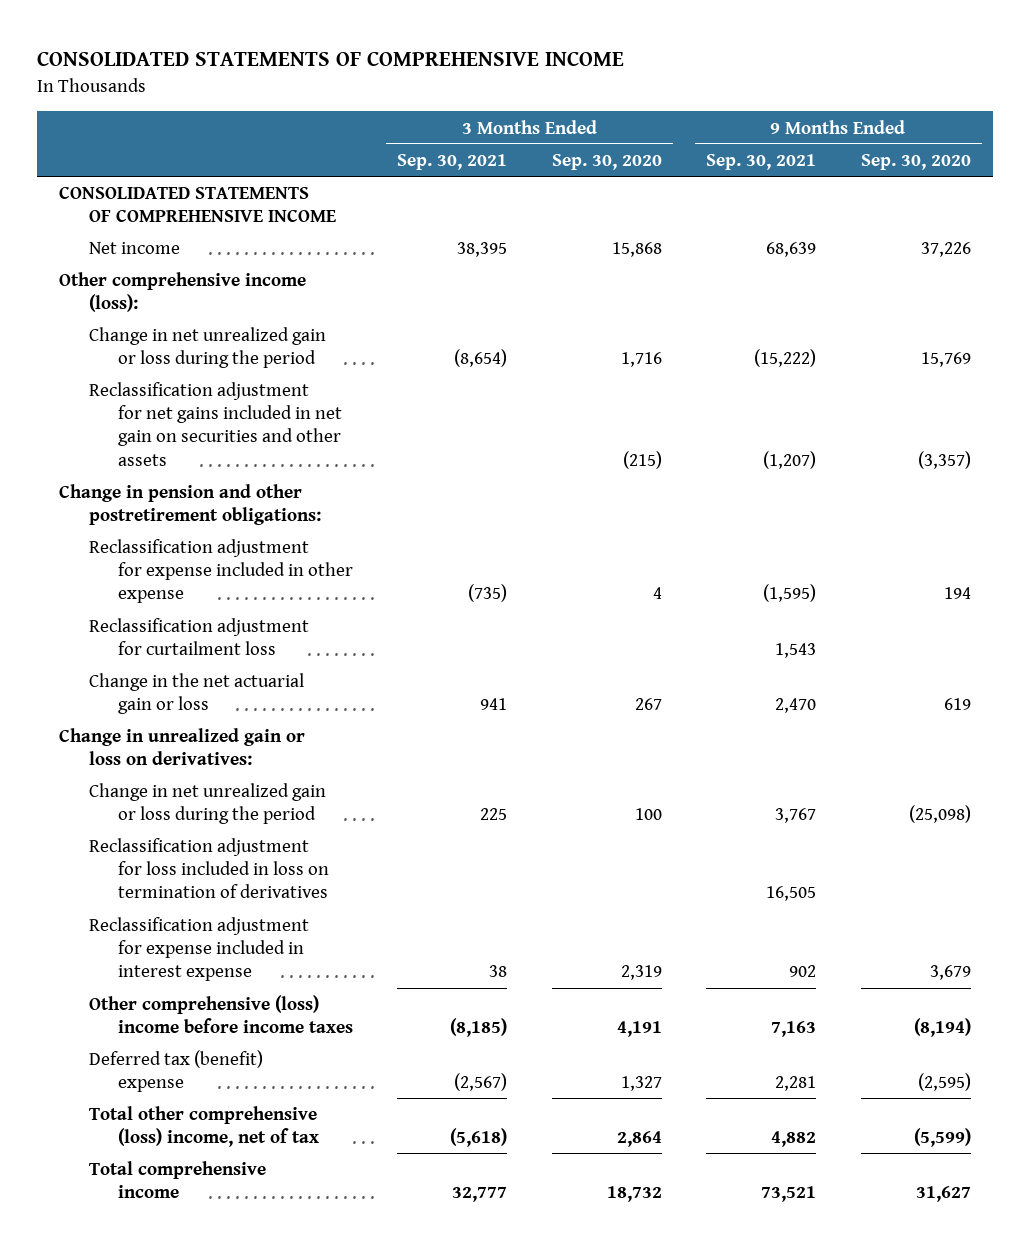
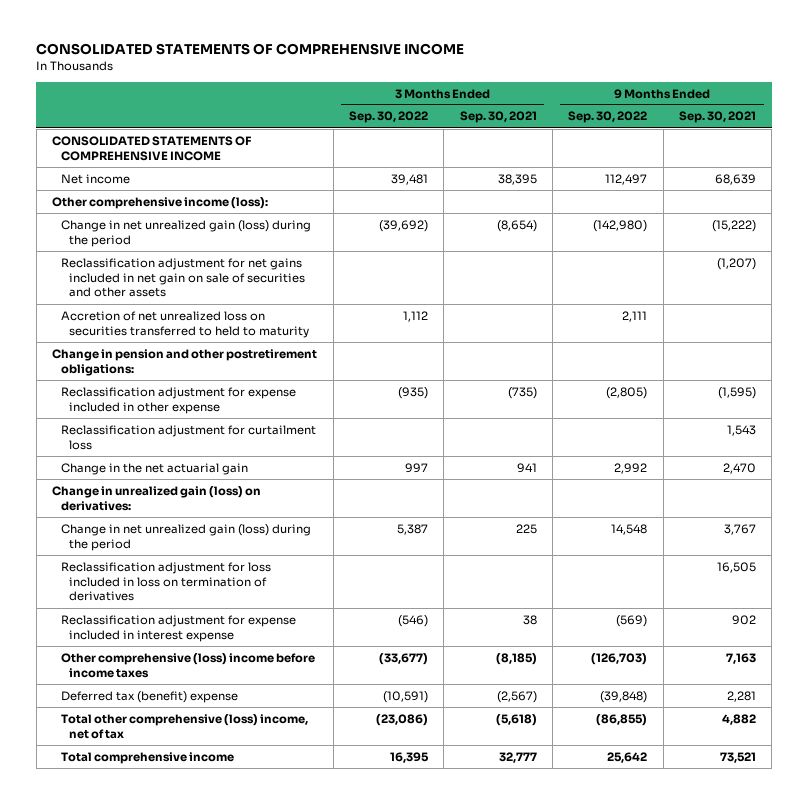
- | 3 Months Ended Sep. 30, 2021 | 3 Months Ended Sep. 30, 2020 | 9 Months Ended Sep. 30, 2021 | 9 Months Ended Sep. 30, 2020
+ | 3 Months Ended Sep. 30, 2022 | 3 Months Ended Sep. 30, 2021 | 9 Months Ended Sep. 30, 2022 | 9 Months Ended Sep. 30, 2021
- Change in net unrealized gain or loss during the period | (8,654) | 1,716 | (15,222) | 15,769
- Reclassification adjustment for net gains included in net gain on securities and other assets | | (215) | (1,207) | (3,357)
+ Change in net unrealized gain (loss) during the period | (39,692) | (8,654) | (142,980) | (15,222)
+ Reclassification adjustment for net gains included in net gain on sale of securities and other assets | | | | (1,207)
+ Accretion of net unrealized loss on securities transferred to held to maturity | 1,112 | | 2,111 |
- Change in the net actuarial gain or loss | 941 | 267 | 2,470 | 619
- Change in unrealized gain or loss on derivatives:
- Change in net unrealized gain or loss during the period | 225 | 100 | 3,767 | (25,098)
+ Change in the net actuarial gain | 997 | 941 | 2,992 | 2,470
+ Change in unrealized gain (loss) on derivatives:
+ Change in net unrealized gain (loss) during the period | 5,387 | 225 | 14,548 | 3,767

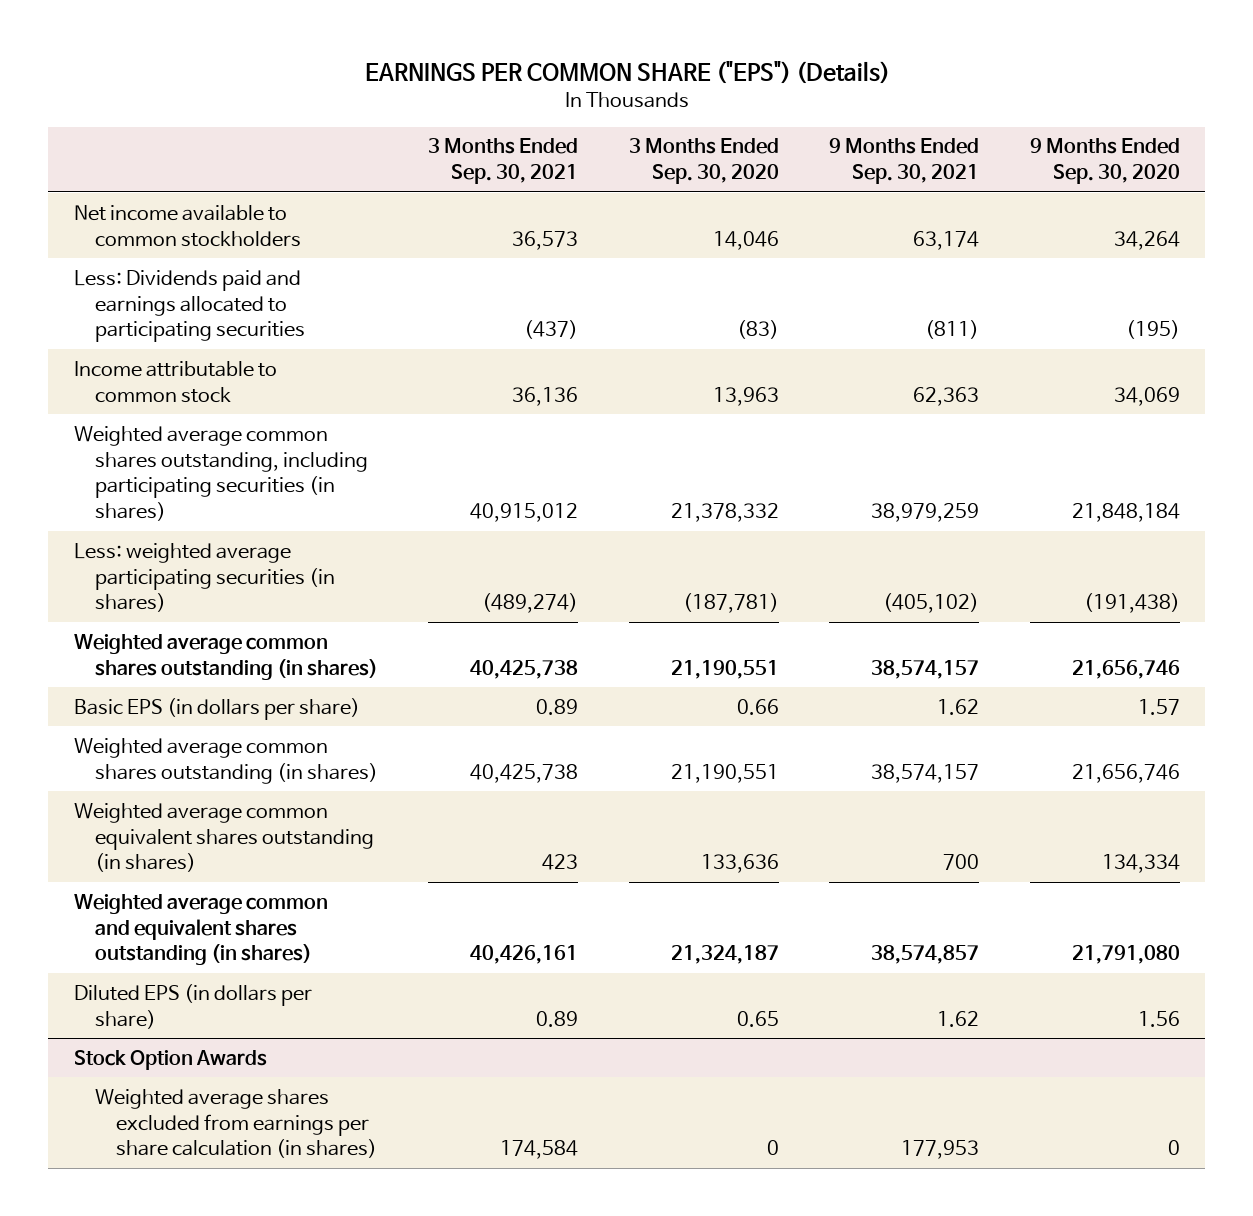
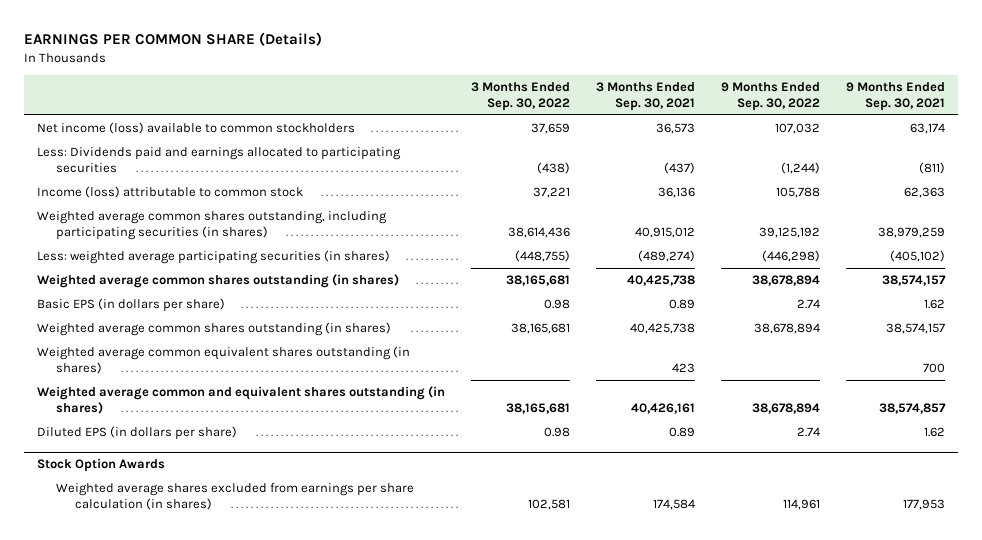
- EARNINGS PER COMMON SHARE ("EPS") (Details)
+ EARNINGS PER COMMON SHARE (Details)
- | 3 Months Ended Sep. 30, 2021 | 3 Months Ended Sep. 30, 2020 | 9 Months Ended Sep. 30, 2021 | 9 Months Ended Sep. 30, 2020
+ | 3 Months Ended Sep. 30, 2022 | 3 Months Ended Sep. 30, 2021 | 9 Months Ended Sep. 30, 2022 | 9 Months Ended Sep. 30, 2021
- Net income available to common stockholders | 36,573 | 14,046 | 63,174 | 34,264
+ Net income (loss) available to common stockholders | 37,659 | 36,573 | 107,032 | 63,174
- Income attributable to common stock | 36,136 | 13,963 | 62,363 | 34,069
+ Income (loss) attributable to common stock | 37,221 | 36,136 | 105,788 | 62,363

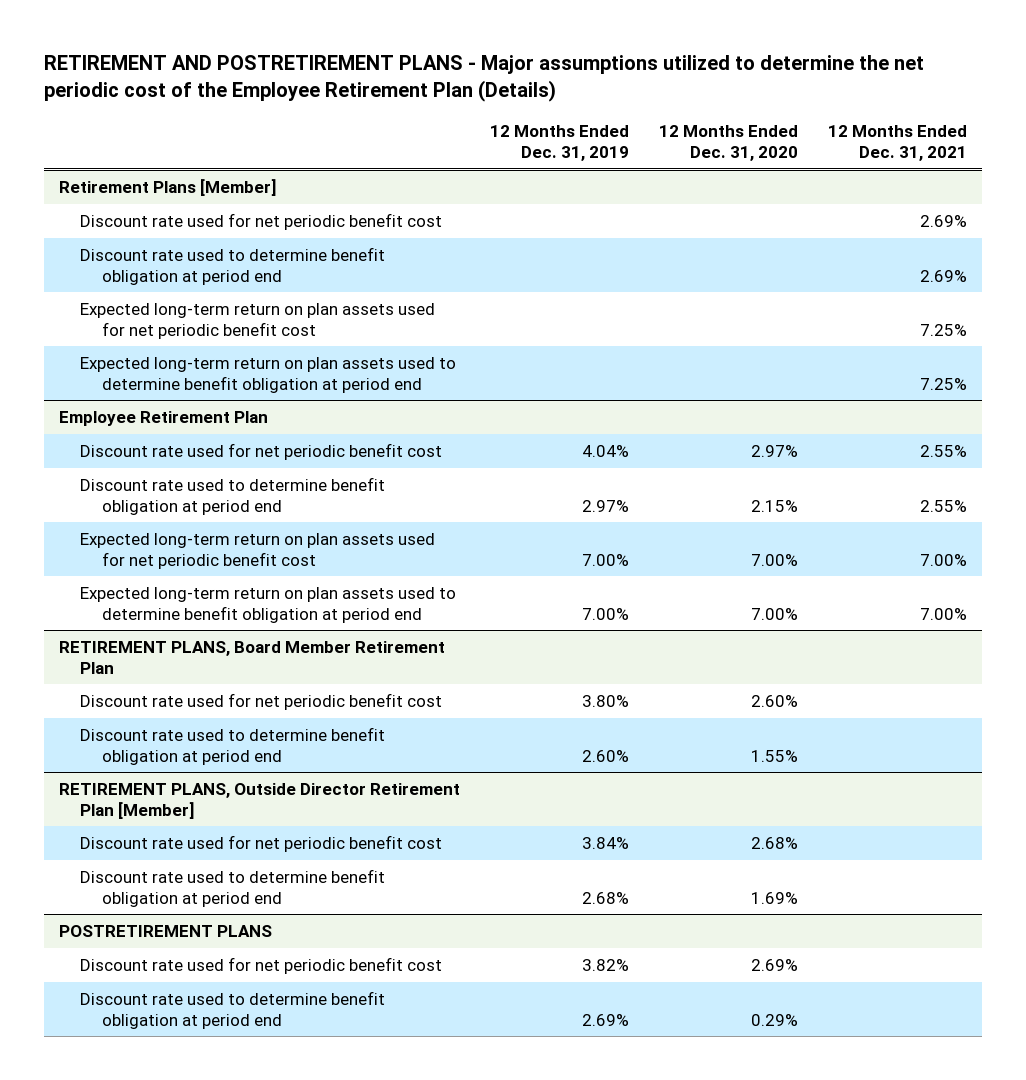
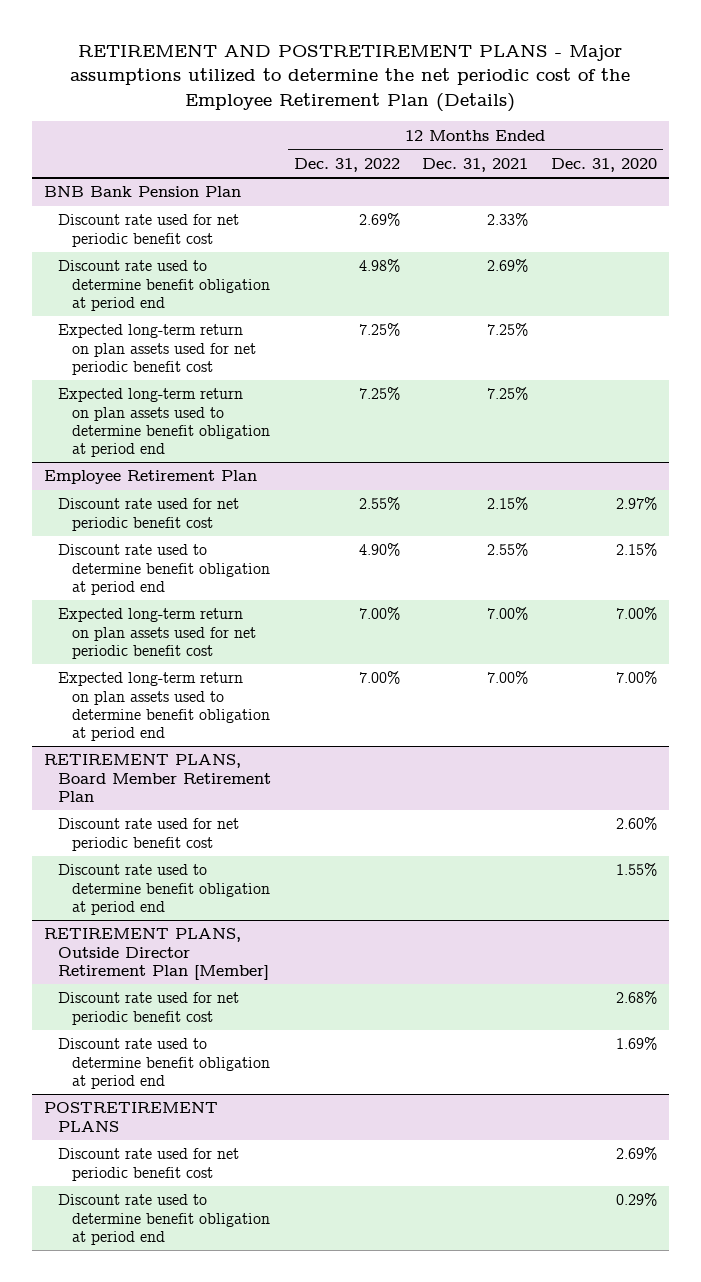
- | 12 Months Ended Dec. 31, 2019 | 12 Months Ended Dec. 31, 2020 | 12 Months Ended Dec. 31, 2021
+ | 12 Months Ended Dec. 31, 2022 | 12 Months Ended Dec. 31, 2021 | 12 Months Ended Dec. 31, 2020
- Retirement Plans [Member]
- Discount rate used for net periodic benefit cost | | | 2.69%
+ BNB Bank Pension Plan
+ Discount rate used for net periodic benefit cost | 2.69% | 2.33% |
@ Employee Retirement Plan
- Discount rate used for net periodic benefit cost | 4.04% | 2.97% | 2.55%
+ Discount rate used for net periodic benefit cost | 2.55% | 2.15% | 2.97%

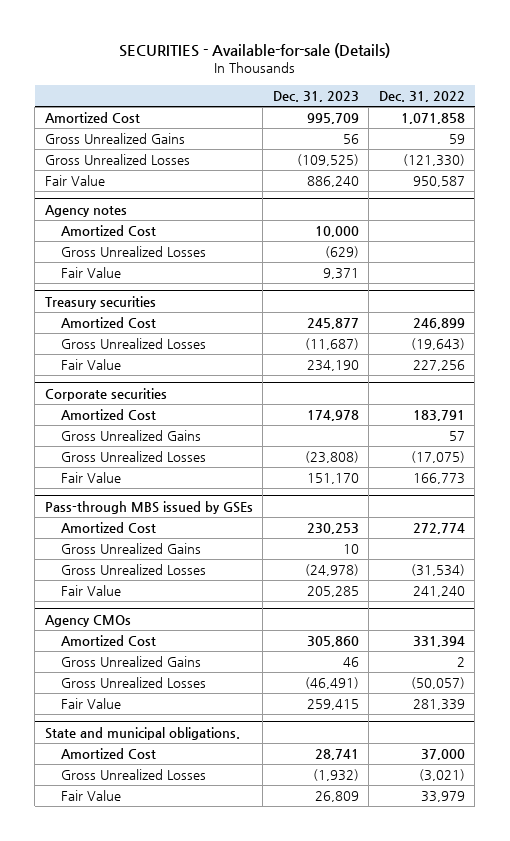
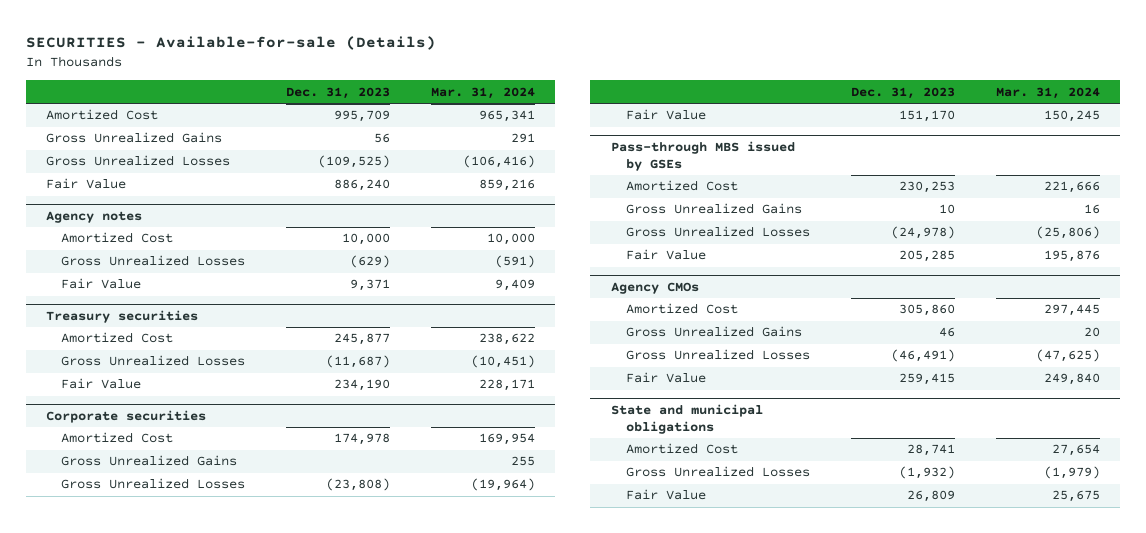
- | Dec. 31, 2023 | Dec. 31, 2022
+ | Dec. 31, 2023 | Mar. 31, 2024
- State and municipal obligations.
+ State and municipal obligations

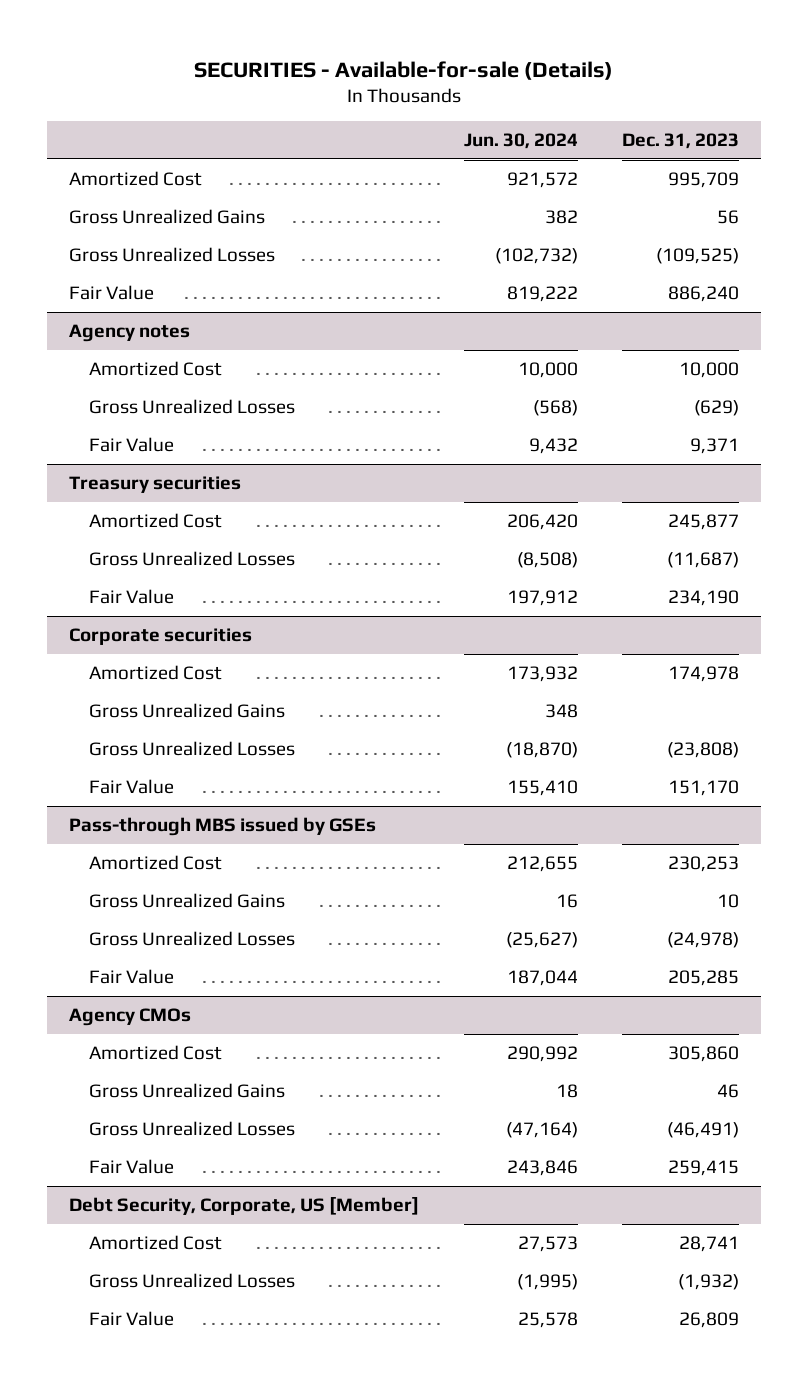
- | Dec. 31, 2023 | Mar. 31, 2024
+ | Jun. 30, 2024 | Dec. 31, 2023
- State and municipal obligations
+ Debt Security, Corporate, US [Member]

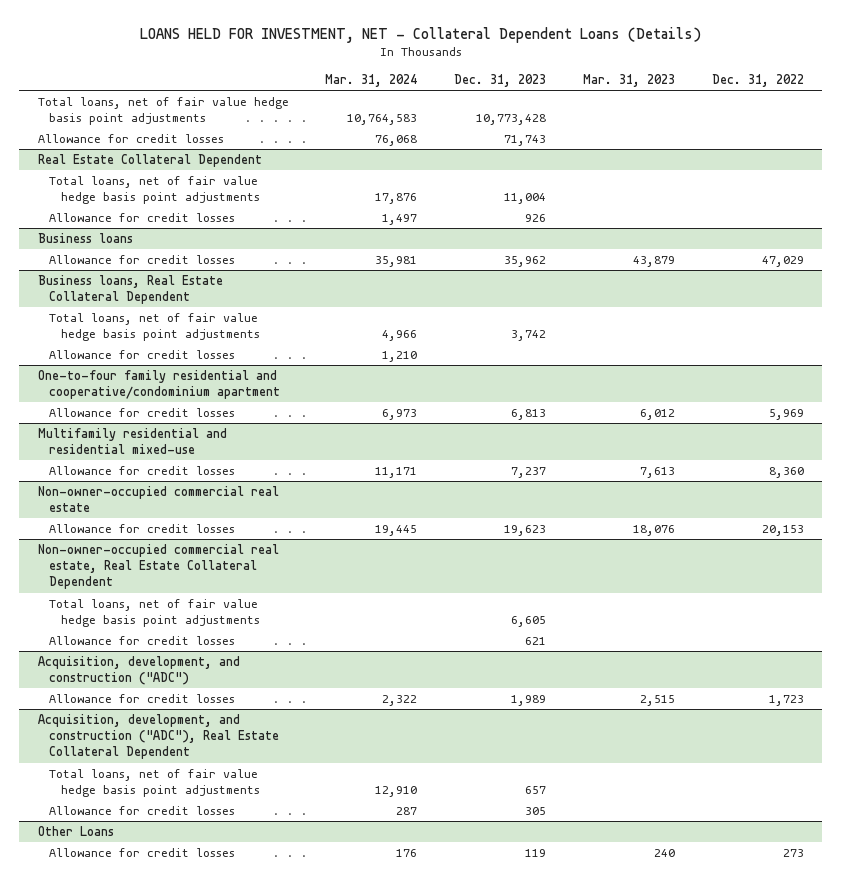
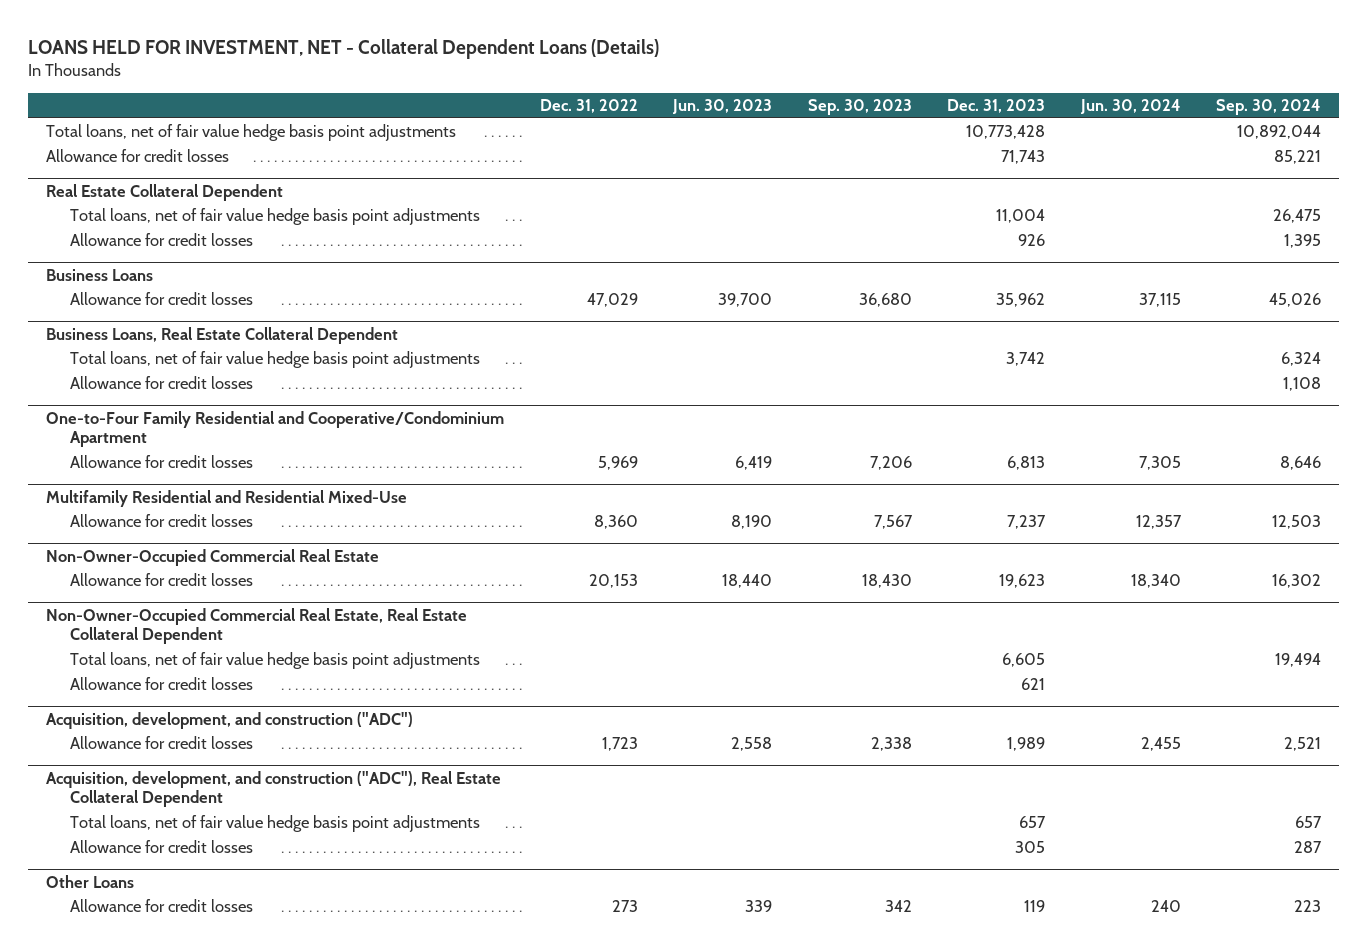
- | Mar. 31, 2024 | Dec. 31, 2023 | Mar. 31, 2023 | Dec. 31, 2022
+ | Dec. 31, 2022 | Jun. 30, 2023 | Sep. 30, 2023 | Dec. 31, 2023 | Jun. 30, 2024 | Sep. 30, 2024
- Business loans
+ Business Loans
- Business loans, Real Estate Collateral Dependent
+ Business Loans, Real Estate Collateral Dependent
- One-to-four family residential and cooperative/condominium apartment
+ One-to-Four Family Residential and Cooperative/Condominium Apartment
- Multifamily residential and residential mixed-use
+ Multifamily Residential and Residential Mixed-Use
- Non-owner-occupied commercial real estate
+ Non-Owner-Occupied Commercial Real Estate
- Non-owner-occupied commercial real estate, Real Estate Collateral Dependent
+ Non-Owner-Occupied Commercial Real Estate, Real Estate Collateral Dependent

